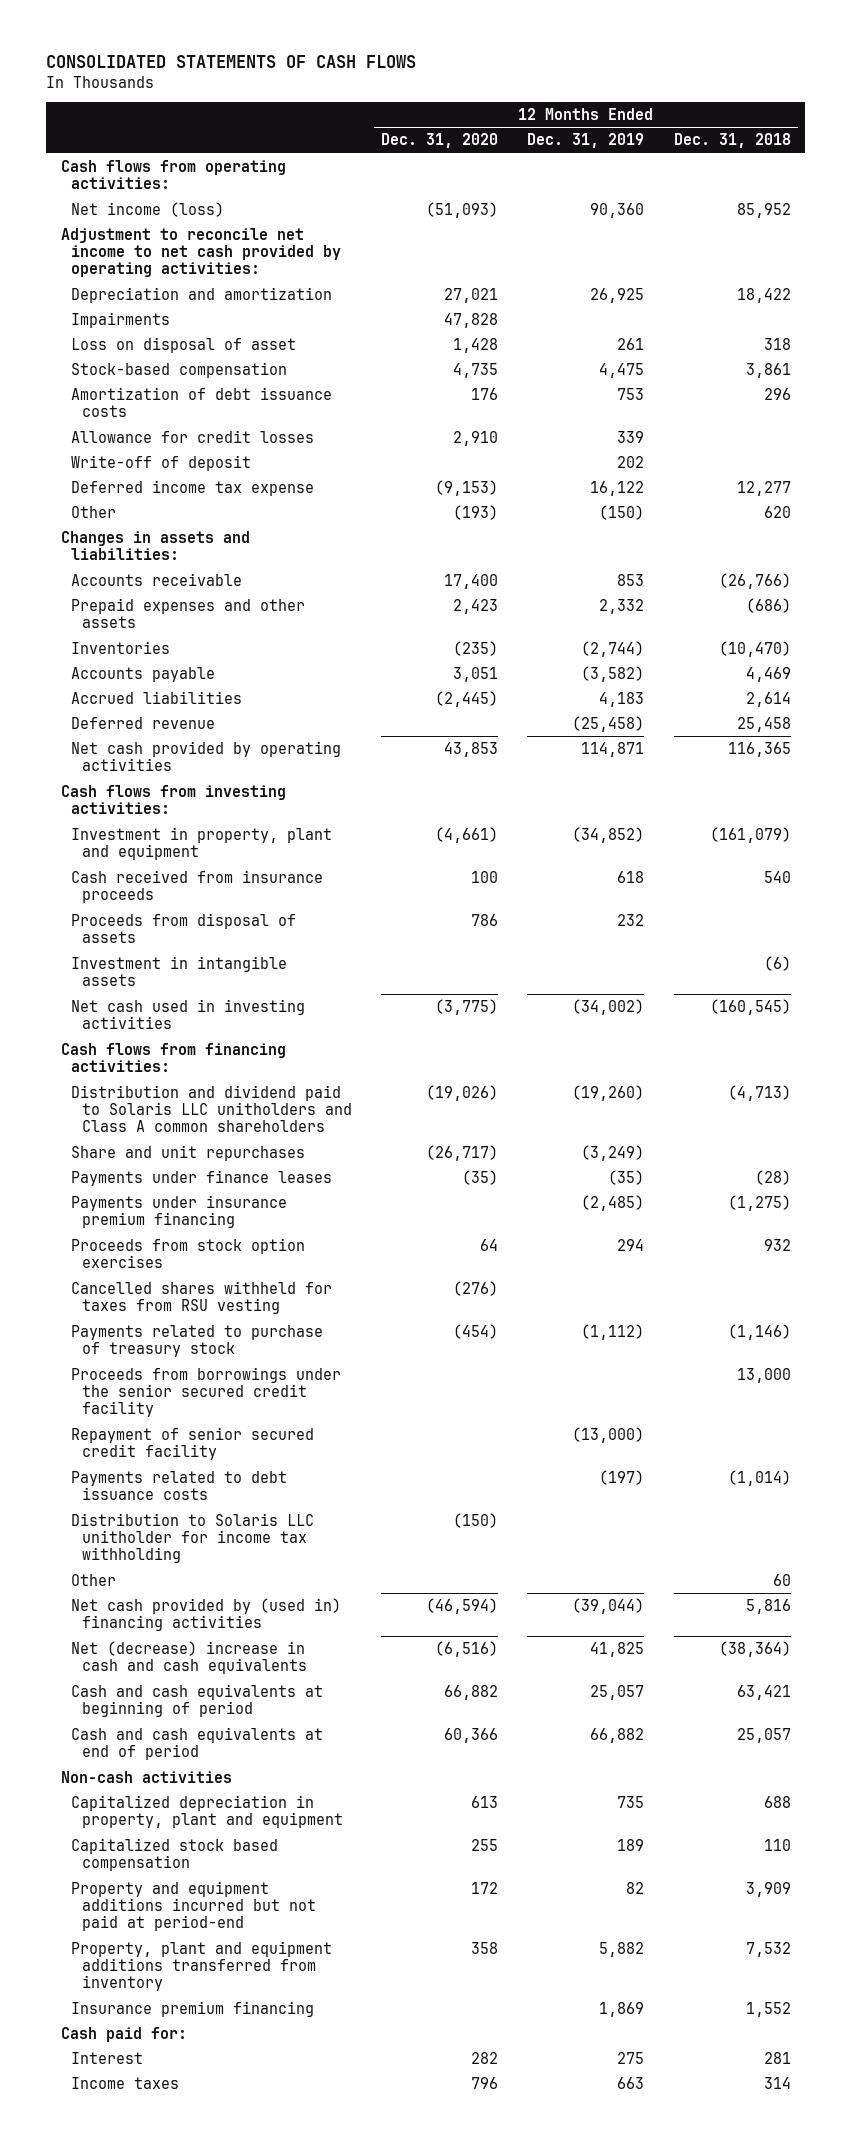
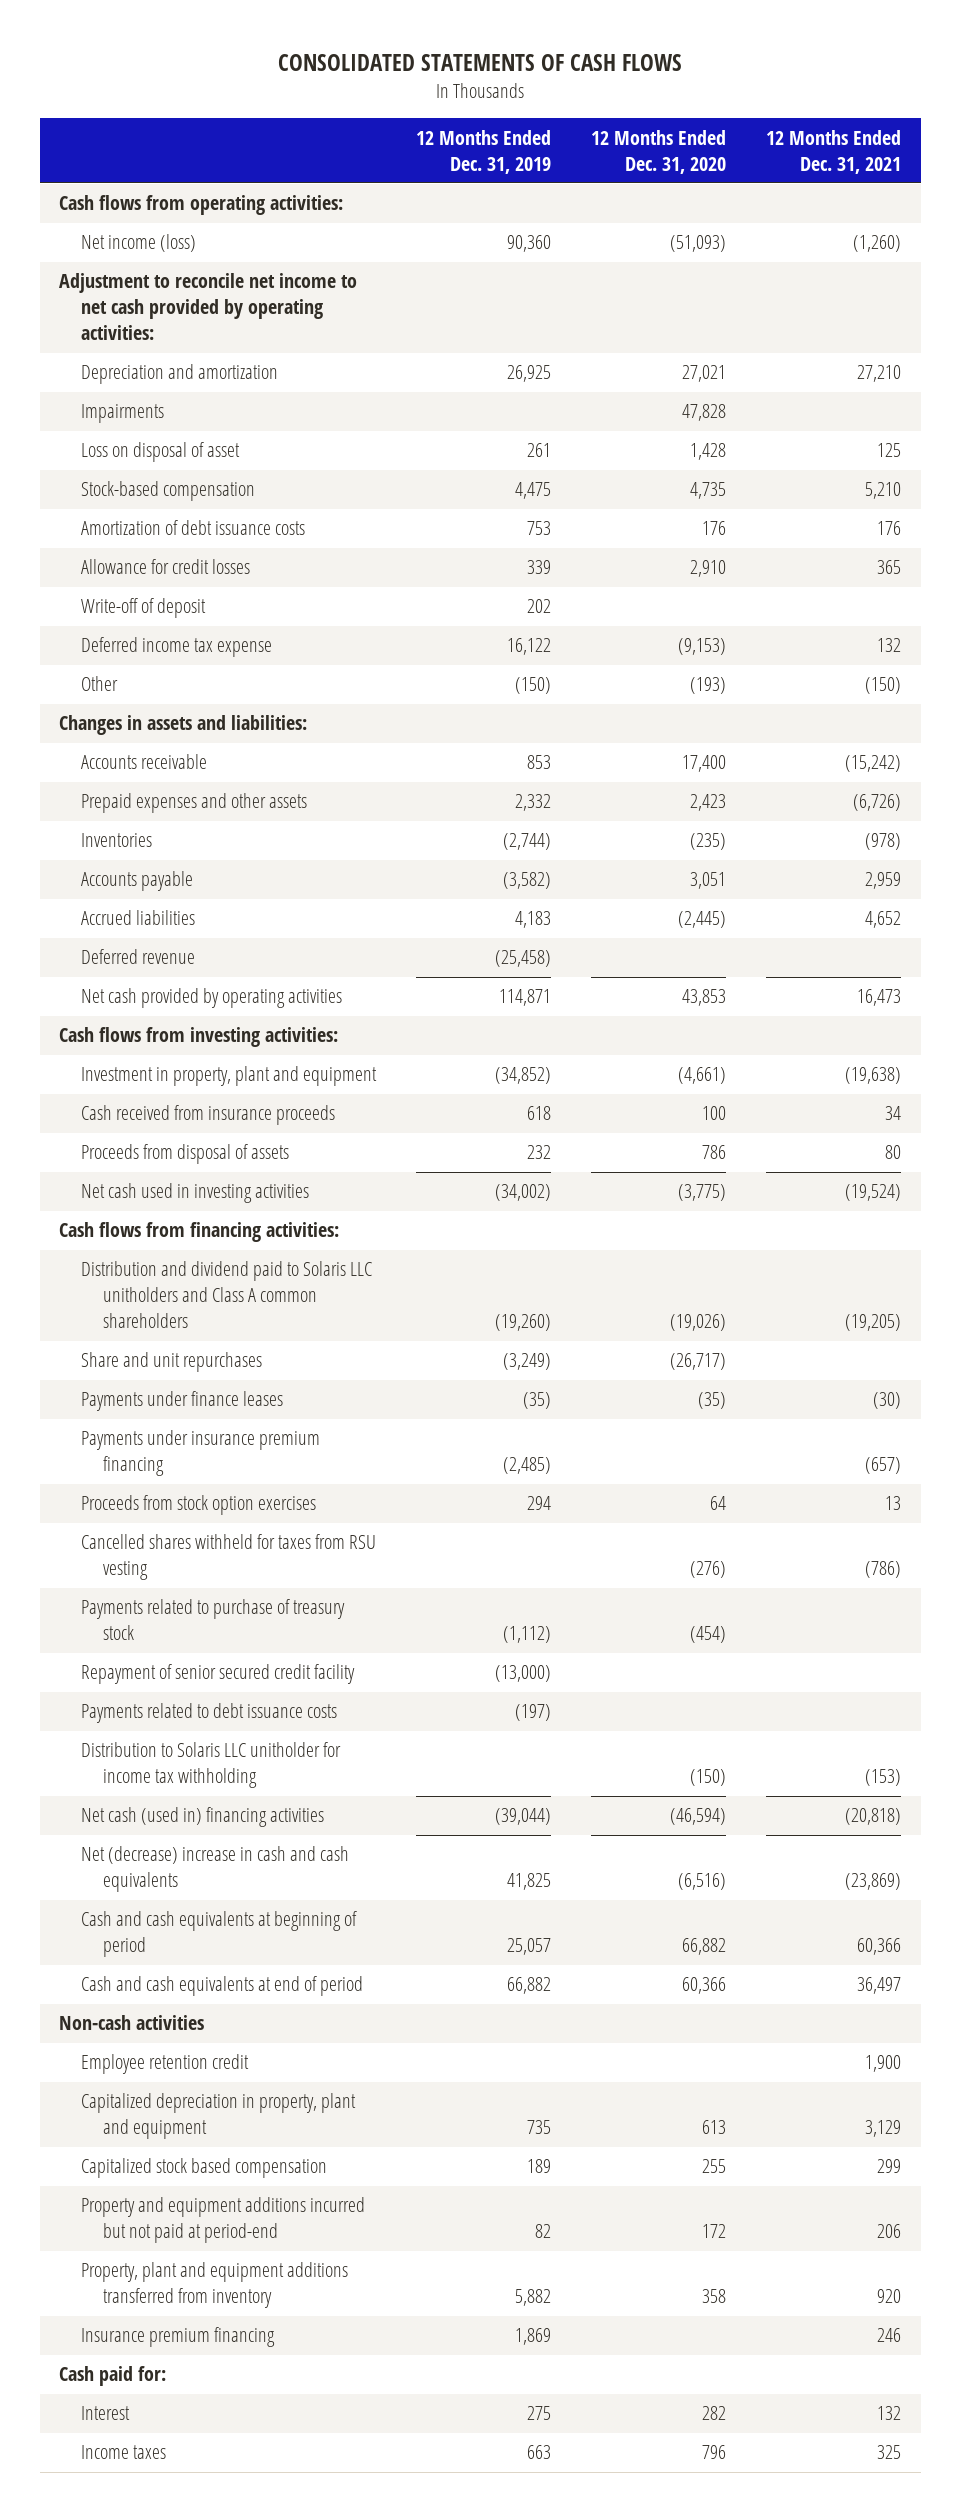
- | 12 Months Ended Dec. 31, 2020 | 12 Months Ended Dec. 31, 2019 | 12 Months Ended Dec. 31, 2018
+ | 12 Months Ended Dec. 31, 2019 | 12 Months Ended Dec. 31, 2020 | 12 Months Ended Dec. 31, 2021
- Investment in intangible assets | | | (6)
- Proceeds from borrowings under the senior secured credit facility | | | 13,000
- Other | | | 60
- Net cash provided by (used in) financing activities | (46,594) | (39,044) | 5,816
+ Net cash (used in) financing activities | (39,044) | (46,594) | (20,818)
+ Employee retention credit | | | 1,900

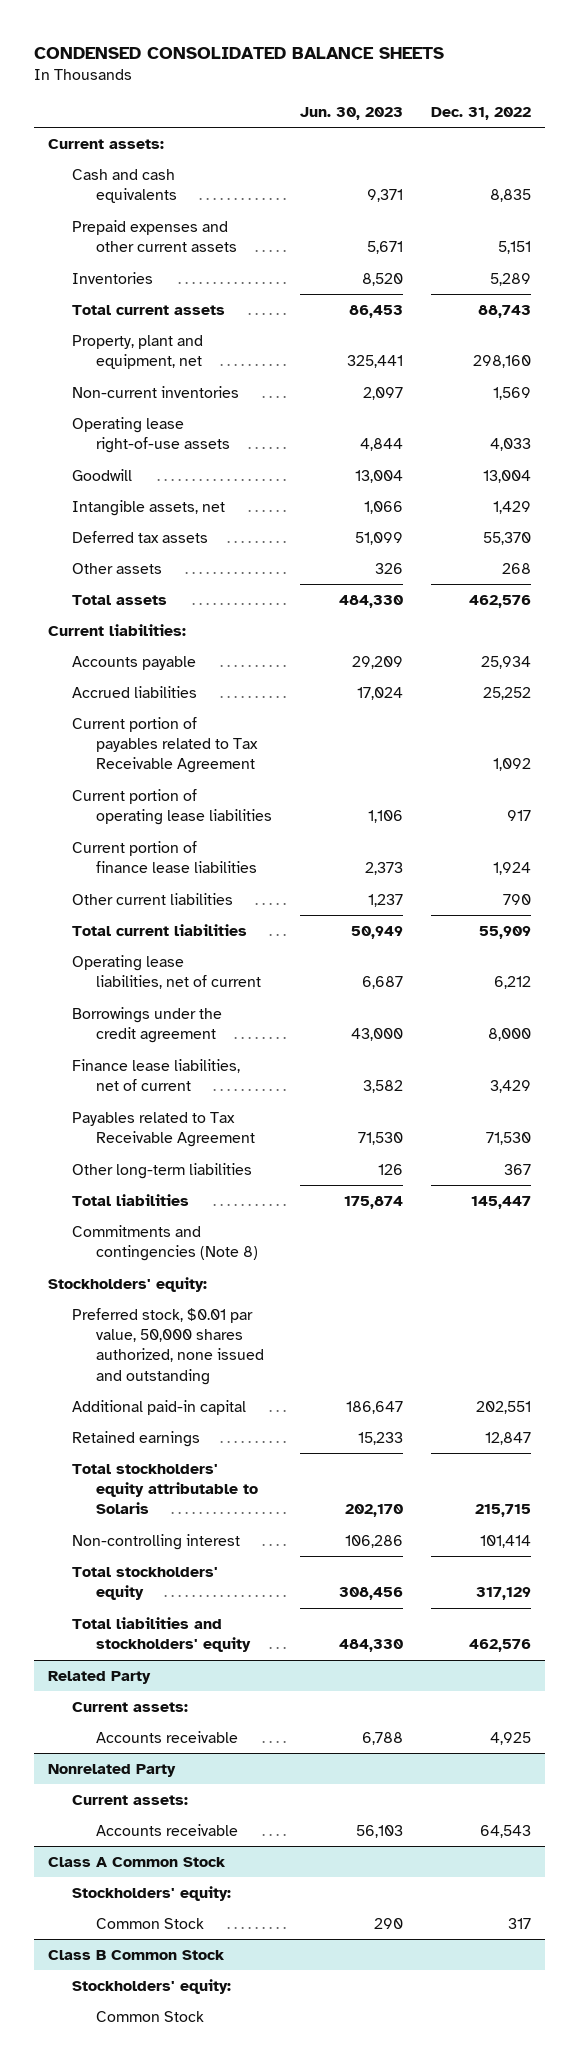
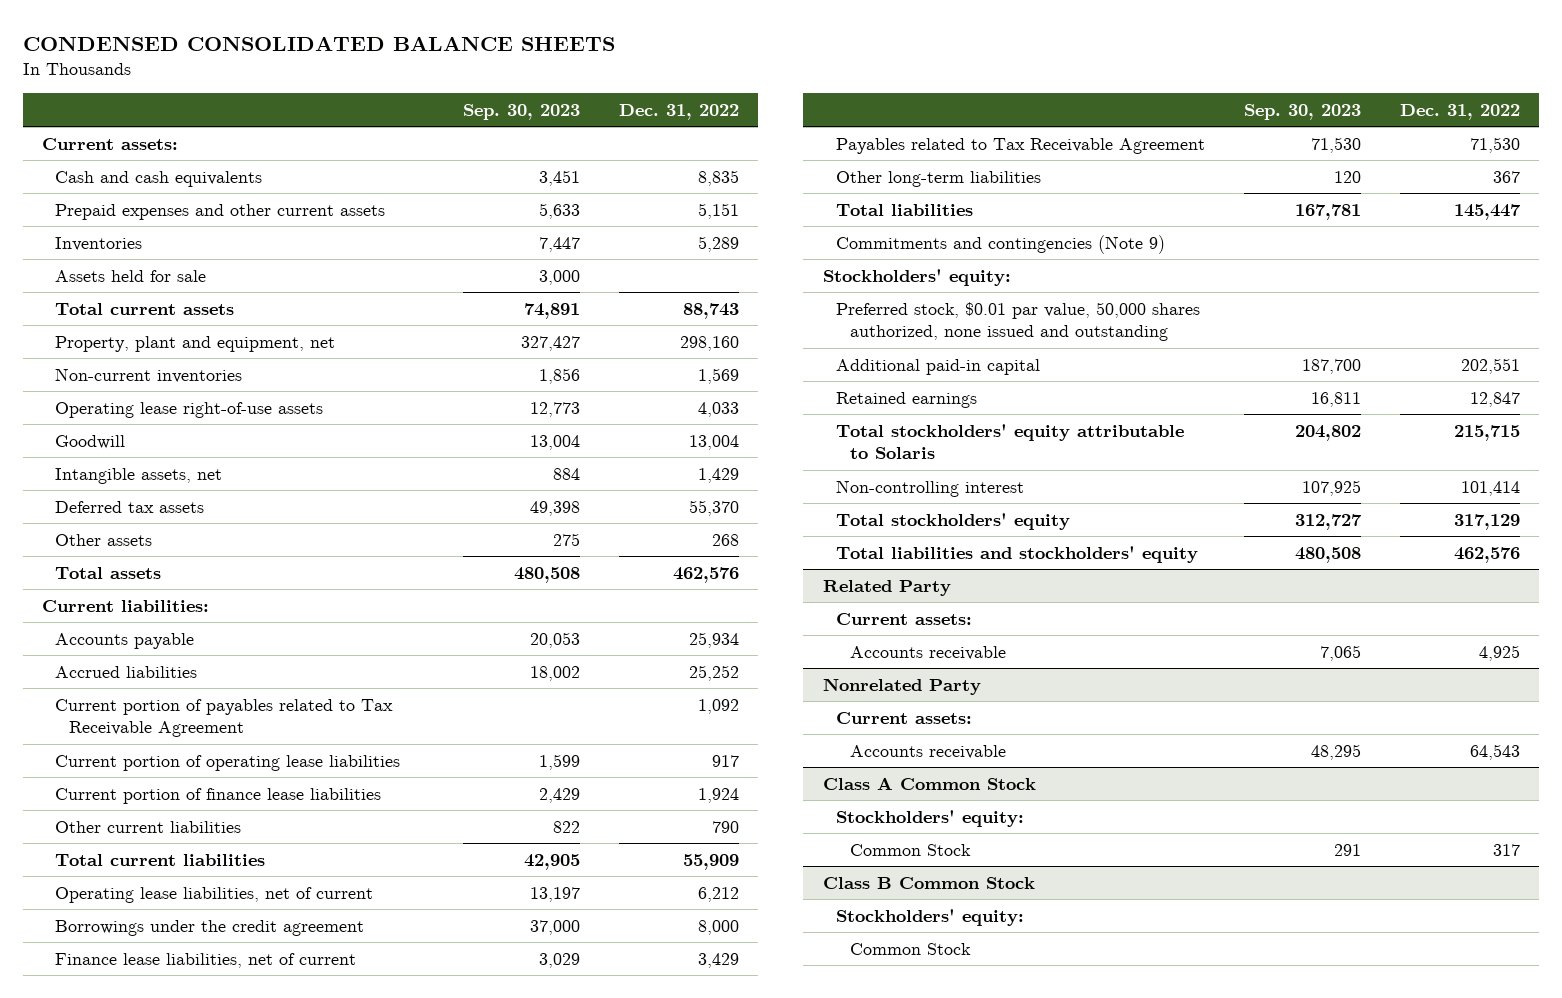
- | Jun. 30, 2023 | Dec. 31, 2022
+ | Sep. 30, 2023 | Dec. 31, 2022
+ Assets held for sale | 3,000 |
- Commitments and contingencies (Note 8)
+ Commitments and contingencies (Note 9)

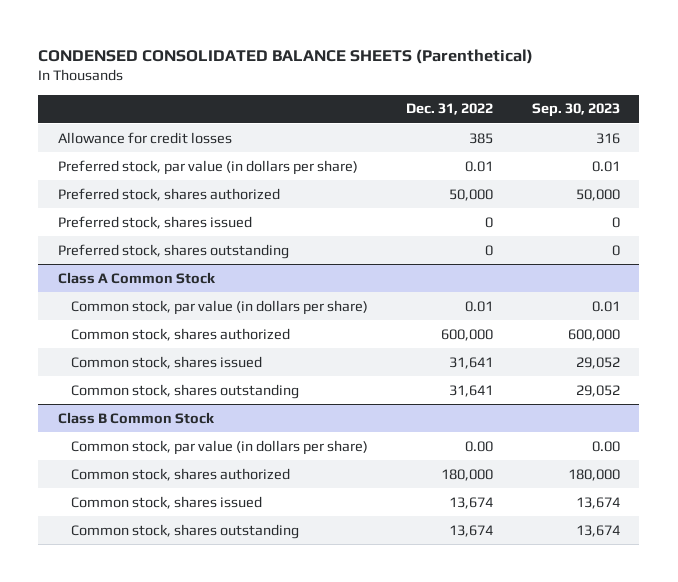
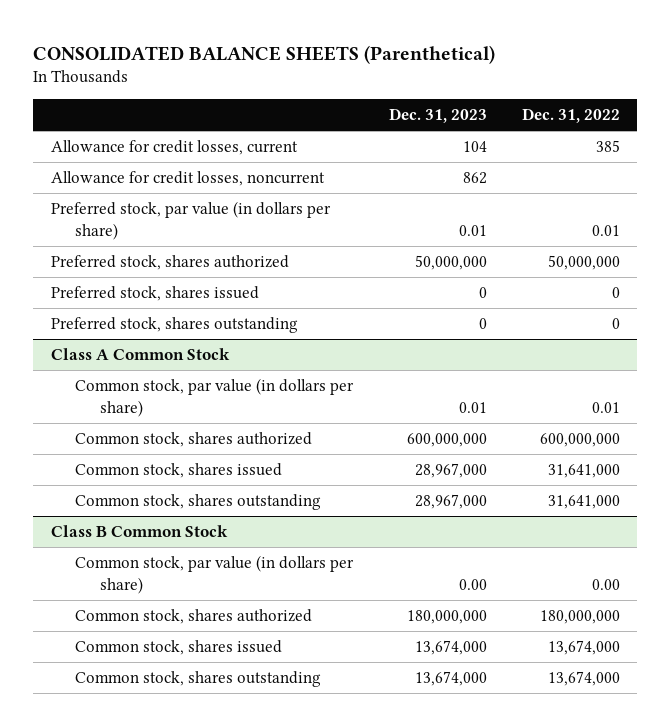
- CONDENSED CONSOLIDATED BALANCE SHEETS (Parenthetical)
+ CONSOLIDATED BALANCE SHEETS (Parenthetical)
- | Dec. 31, 2022 | Sep. 30, 2023
+ | Dec. 31, 2023 | Dec. 31, 2022
- Allowance for credit losses | 385 | 316
+ Allowance for credit losses, current | 104 | 385
+ Allowance for credit losses, noncurrent | 862 |
- Preferred stock, shares authorized | 50,000 | 50,000
+ Preferred stock, shares authorized | 50,000,000 | 50,000,000
@ Class A Common Stock
- Common stock, shares authorized | 600,000 | 600,000
- Common stock, shares issued | 31,641 | 29,052
- Common stock, shares outstanding | 31,641 | 29,052
+ Common stock, shares authorized | 600,000,000 | 600,000,000
+ Common stock, shares issued | 28,967,000 | 31,641,000
+ Common stock, shares outstanding | 28,967,000 | 31,641,000
@ Class B Common Stock
- Common stock, shares authorized | 180,000 | 180,000
- Common stock, shares issued | 13,674 | 13,674
- Common stock, shares outstanding | 13,674 | 13,674
+ Common stock, shares authorized | 180,000,000 | 180,000,000
+ Common stock, shares issued | 13,674,000 | 13,674,000
+ Common stock, shares outstanding | 13,674,000 | 13,674,000

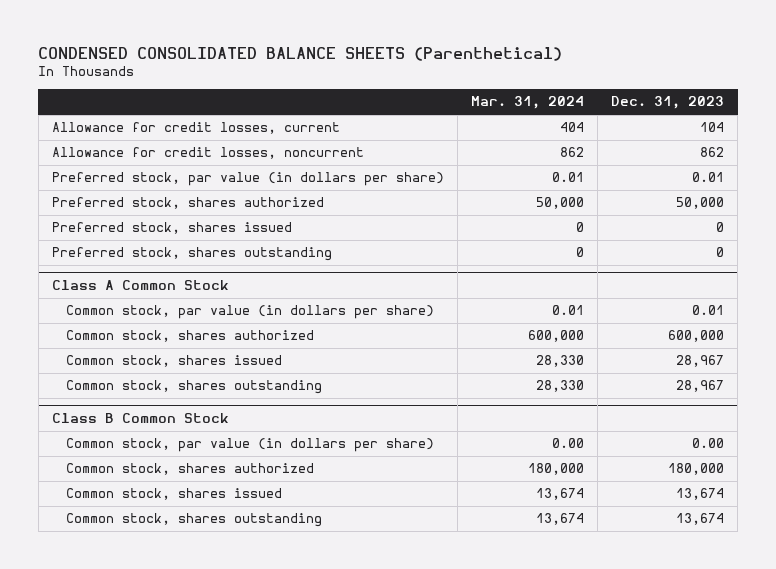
- CONSOLIDATED BALANCE SHEETS (Parenthetical)
+ CONDENSED CONSOLIDATED BALANCE SHEETS (Parenthetical)
- | Dec. 31, 2023 | Dec. 31, 2022
+ | Mar. 31, 2024 | Dec. 31, 2023
- Preferred stock, shares authorized | 50,000,000 | 50,000,000
+ Preferred stock, shares authorized | 50,000 | 50,000
@ Class A Common Stock
- Common stock, shares authorized | 600,000,000 | 600,000,000
- Common stock, shares issued | 28,967,000 | 31,641,000
- Common stock, shares outstanding | 28,967,000 | 31,641,000
+ Common stock, shares authorized | 600,000 | 600,000
+ Common stock, shares issued | 28,330 | 28,967
+ Common stock, shares outstanding | 28,330 | 28,967
@ Class B Common Stock
- Common stock, shares authorized | 180,000,000 | 180,000,000
- Common stock, shares issued | 13,674,000 | 13,674,000
- Common stock, shares outstanding | 13,674,000 | 13,674,000
+ Common stock, shares authorized | 180,000 | 180,000
+ Common stock, shares issued | 13,674 | 13,674
+ Common stock, shares outstanding | 13,674 | 13,674

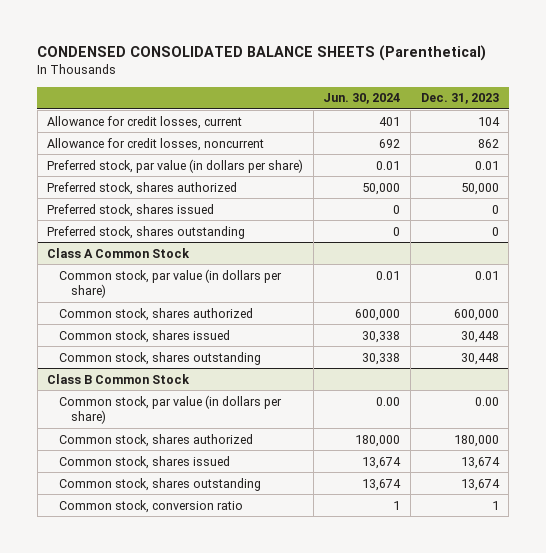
- | Mar. 31, 2024 | Dec. 31, 2023
+ | Jun. 30, 2024 | Dec. 31, 2023
@ Class A Common Stock
- Common stock, shares issued | 28,330 | 28,967
- Common stock, shares outstanding | 28,330 | 28,967
+ Common stock, shares issued | 30,338 | 30,448
+ Common stock, shares outstanding | 30,338 | 30,448
@ Class B Common Stock
+ Common stock, conversion ratio | 1 | 1

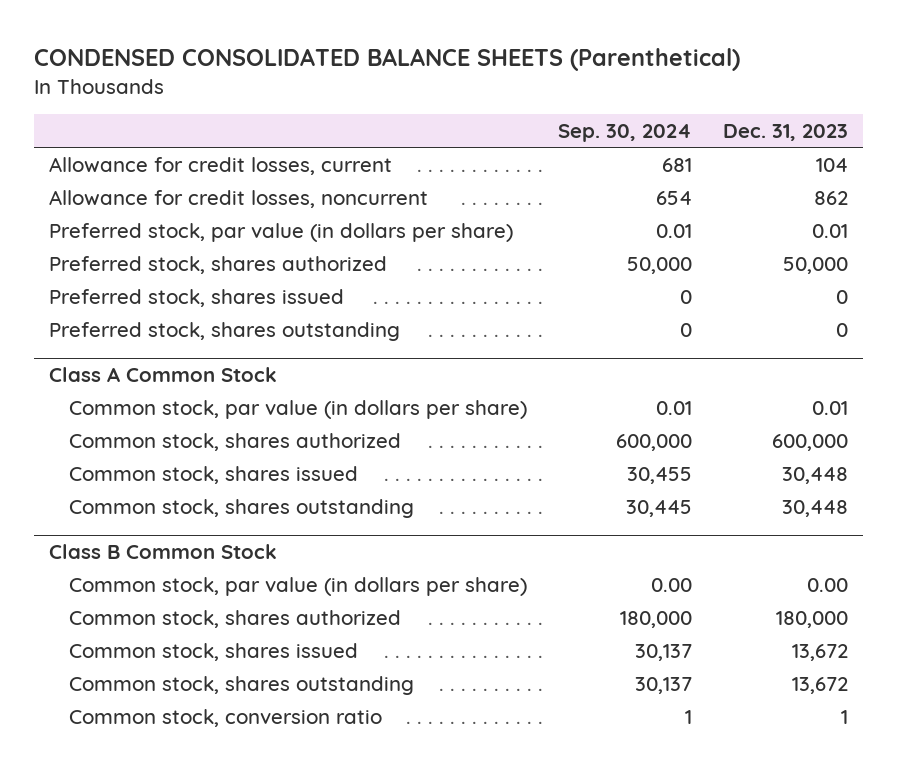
- | Jun. 30, 2024 | Dec. 31, 2023
+ | Sep. 30, 2024 | Dec. 31, 2023
@ Class B Common Stock
- Common stock, shares issued | 13,674 | 13,674
- Common stock, shares outstanding | 13,674 | 13,674
+ Common stock, shares issued | 30,137 | 13,672
+ Common stock, shares outstanding | 30,137 | 13,672

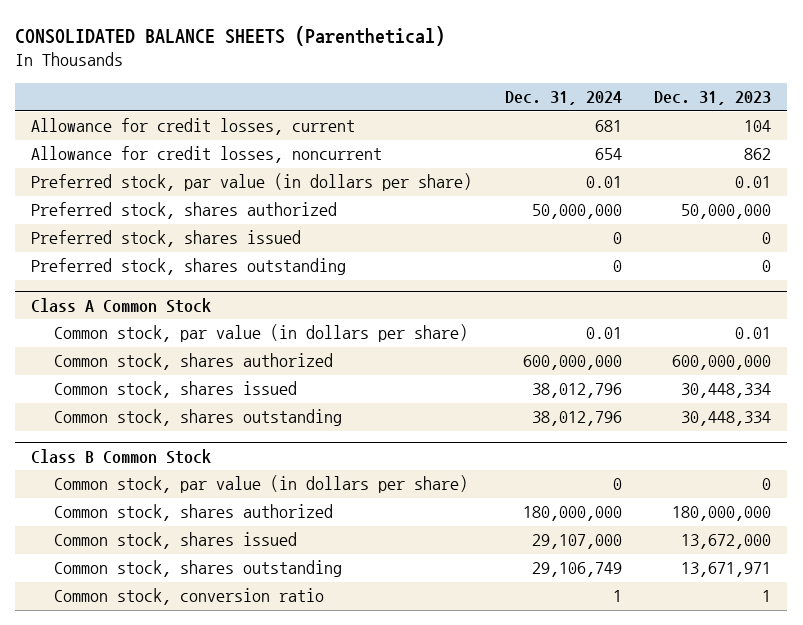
- CONDENSED CONSOLIDATED BALANCE SHEETS (Parenthetical)
+ CONSOLIDATED BALANCE SHEETS (Parenthetical)
- | Sep. 30, 2024 | Dec. 31, 2023
+ | Dec. 31, 2024 | Dec. 31, 2023
- Preferred stock, shares authorized | 50,000 | 50,000
+ Preferred stock, shares authorized | 50,000,000 | 50,000,000
@ Class A Common Stock
- Common stock, shares authorized | 600,000 | 600,000
- Common stock, shares issued | 30,455 | 30,448
- Common stock, shares outstanding | 30,445 | 30,448
+ Common stock, shares authorized | 600,000,000 | 600,000,000
+ Common stock, shares issued | 38,012,796 | 30,448,334
+ Common stock, shares outstanding | 38,012,796 | 30,448,334
@ Class B Common Stock
- Common stock, par value (in dollars per share) | 0.00 | 0.00
- Common stock, shares authorized | 180,000 | 180,000
- Common stock, shares issued | 30,137 | 13,672
- Common stock, shares outstanding | 30,137 | 13,672
+ Common stock, par value (in dollars per share) | 0 | 0
+ Common stock, shares authorized | 180,000,000 | 180,000,000
+ Common stock, shares issued | 29,107,000 | 13,672,000
+ Common stock, shares outstanding | 29,106,749 | 13,671,971

